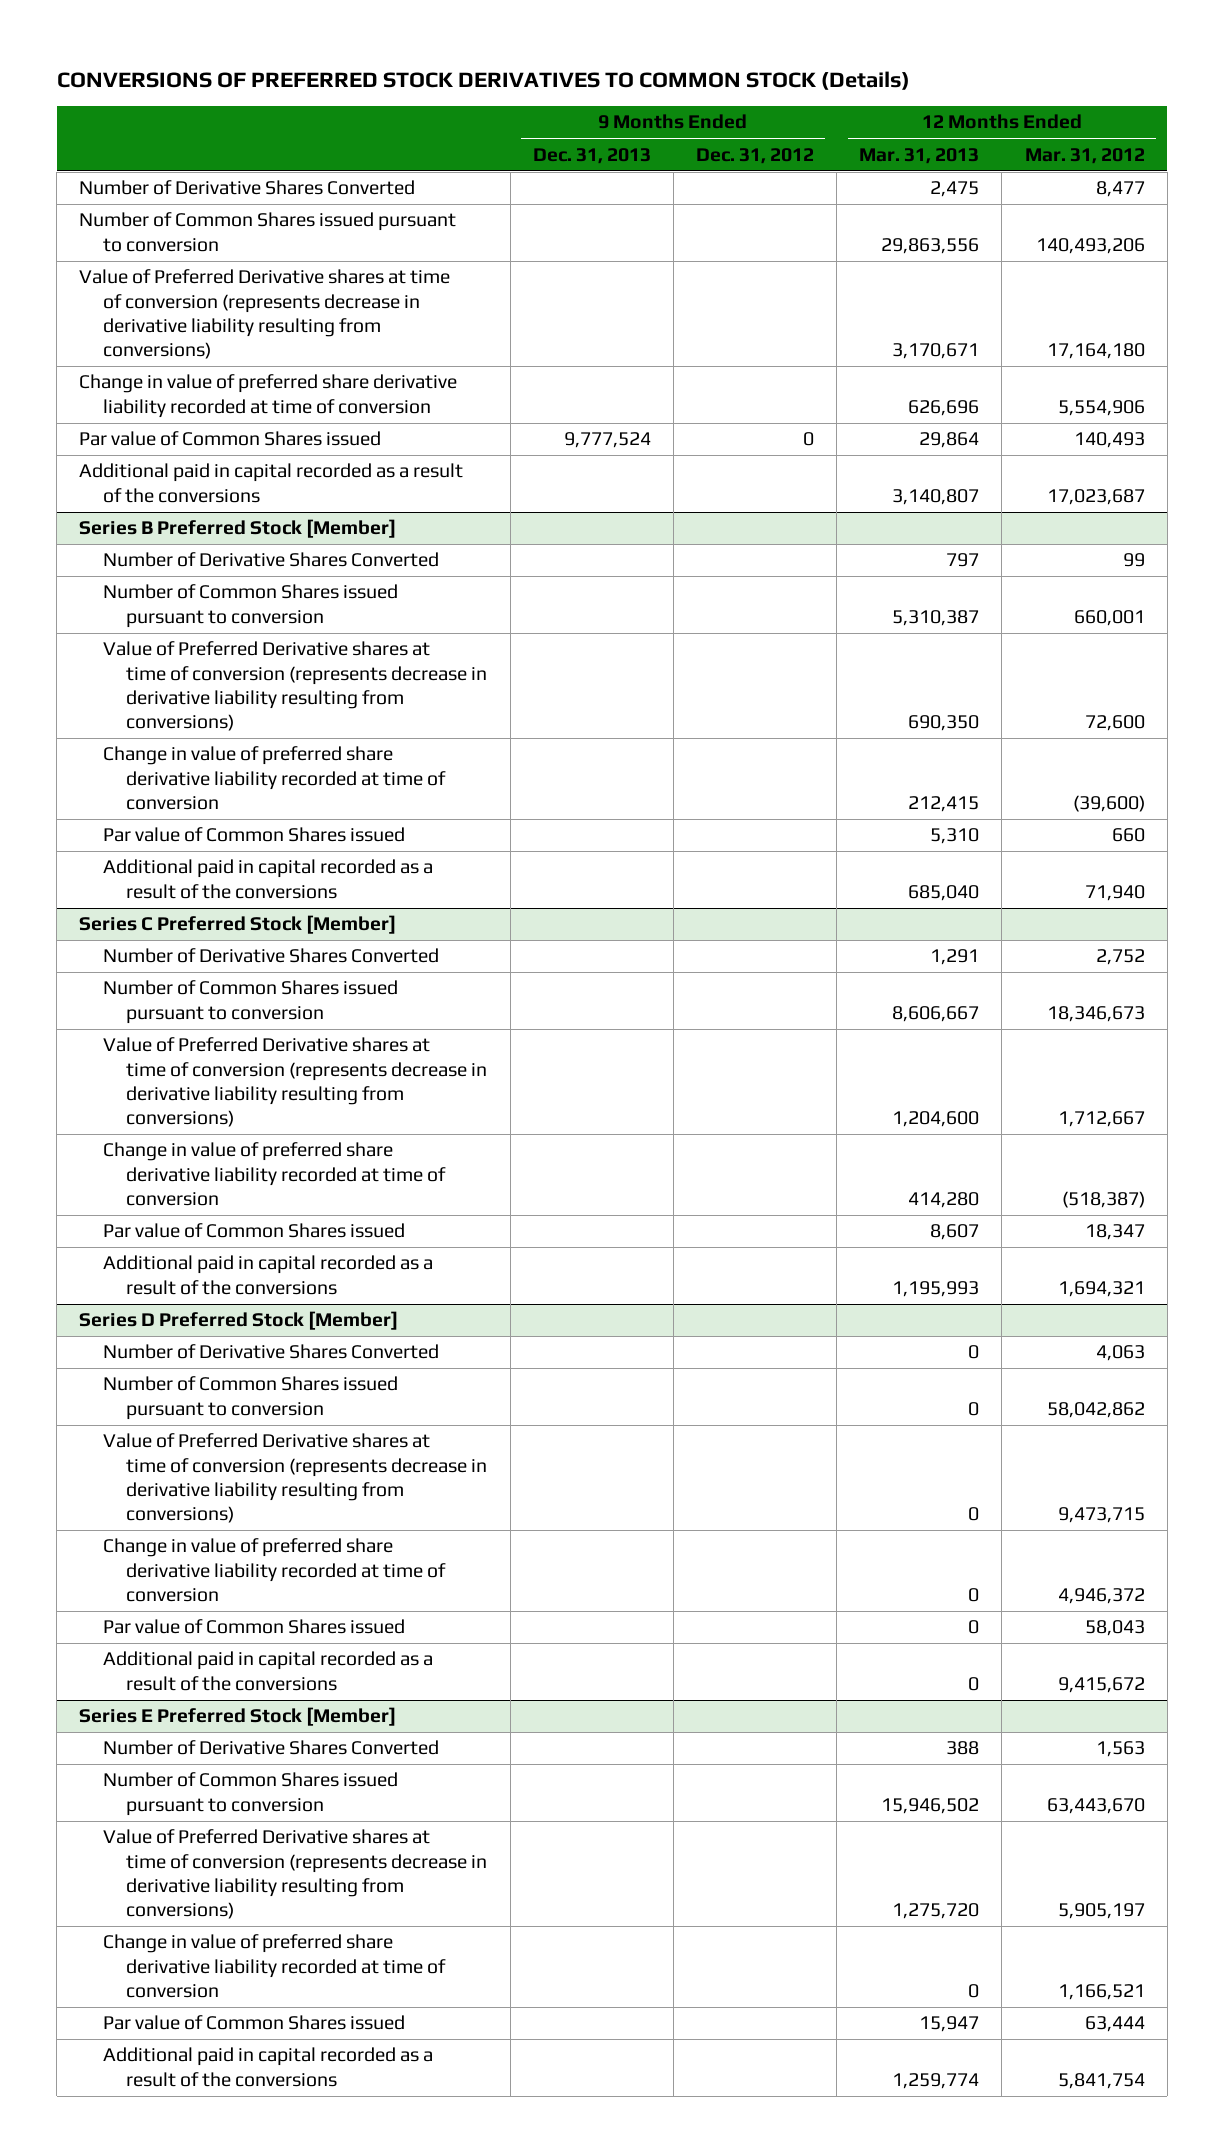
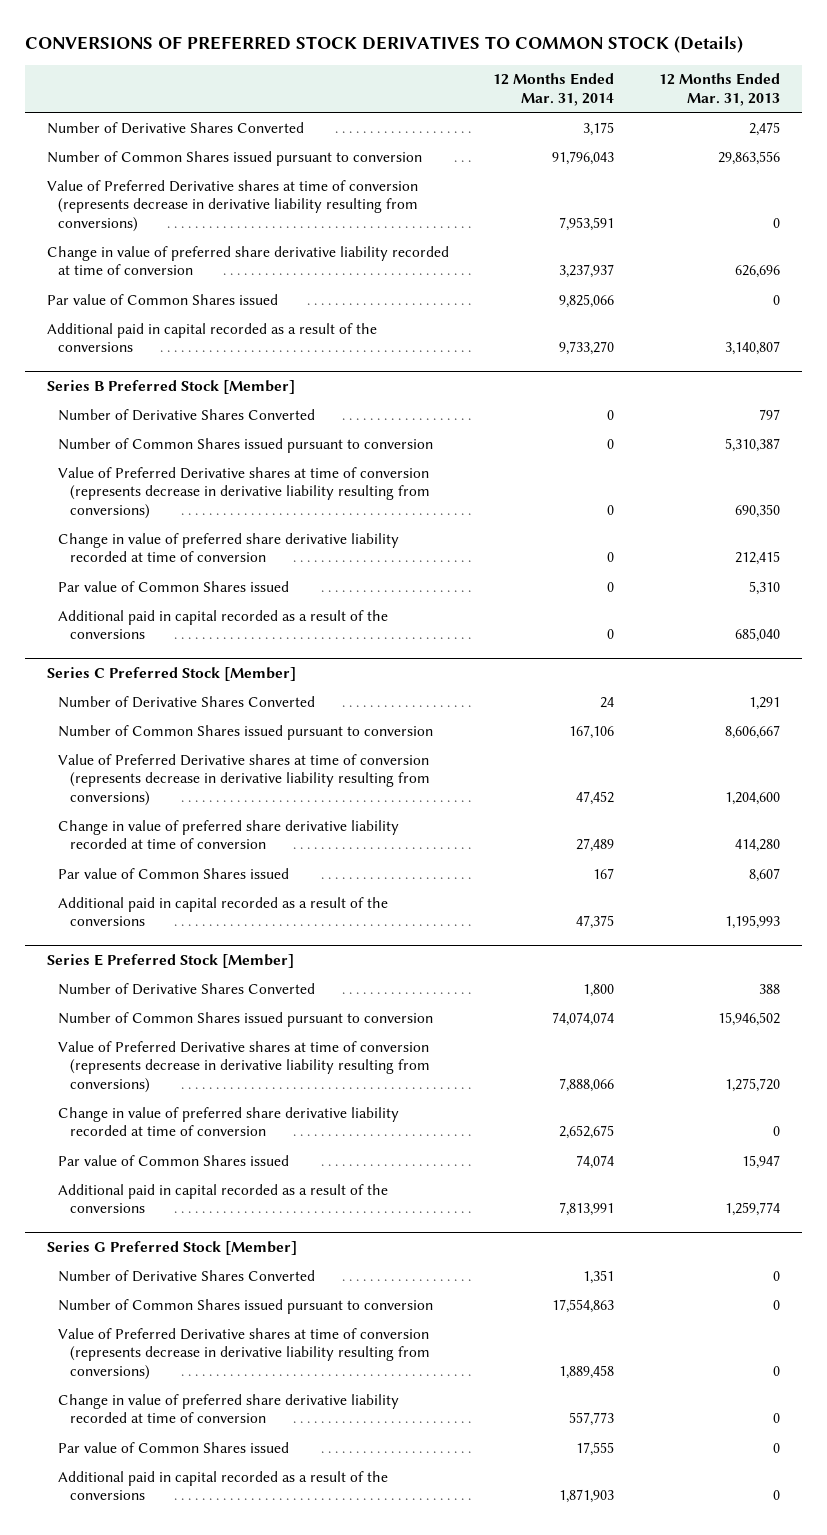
- | 9 Months Ended Dec. 31, 2013 | 9 Months Ended Dec. 31, 2012 | 12 Months Ended Mar. 31, 2013 | 12 Months Ended Mar. 31, 2012
+ | 12 Months Ended Mar. 31, 2014 | 12 Months Ended Mar. 31, 2013
- Value of Preferred Derivative shares at time of conversion (represents decrease in derivative liability resulting from conversions) | | | 3,170,671 | 17,164,180
+ Value of Preferred Derivative shares at time of conversion (represents decrease in derivative liability resulting from conversions) | 7,953,591 | 0
- Par value of Common Shares issued | 9,777,524 | 0 | 29,864 | 140,493
+ Par value of Common Shares issued | 9,825,066 | 0
- Series D Preferred Stock [Member]
- Number of Derivative Shares Converted | | | 0 | 4,063
- Number of Common Shares issued pursuant to conversion | | | 0 | 58,042,862
- Value of Preferred Derivative shares at time of conversion (represents decrease in derivative liability resulting from conversions) | | | 0 | 9,473,715
- Change in value of preferred share derivative liability recorded at time of conversion | | | 0 | 4,946,372
- Par value of Common Shares issued | | | 0 | 58,043
- Additional paid in capital recorded as a result of the conversions | | | 0 | 9,415,672
+ Series G Preferred Stock [Member]
+ Number of Derivative Shares Converted | 1,351 | 0
+ Number of Common Shares issued pursuant to conversion | 17,554,863 | 0
+ Value of Preferred Derivative shares at time of conversion (represents decrease in derivative liability resulting from conversions) | 1,889,458 | 0
+ Change in value of preferred share derivative liability recorded at time of conversion | 557,773 | 0
+ Par value of Common Shares issued | 17,555 | 0
+ Additional paid in capital recorded as a result of the conversions | 1,871,903 | 0

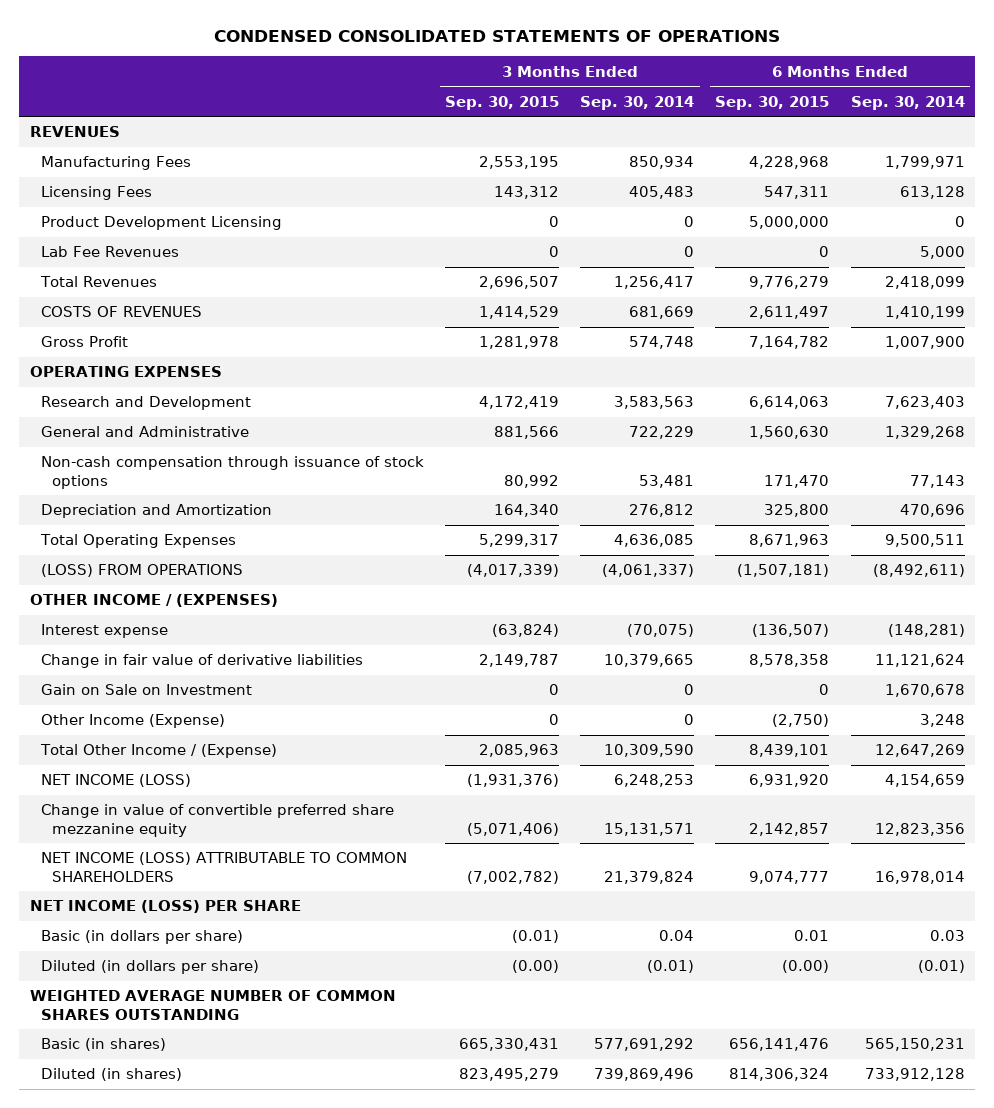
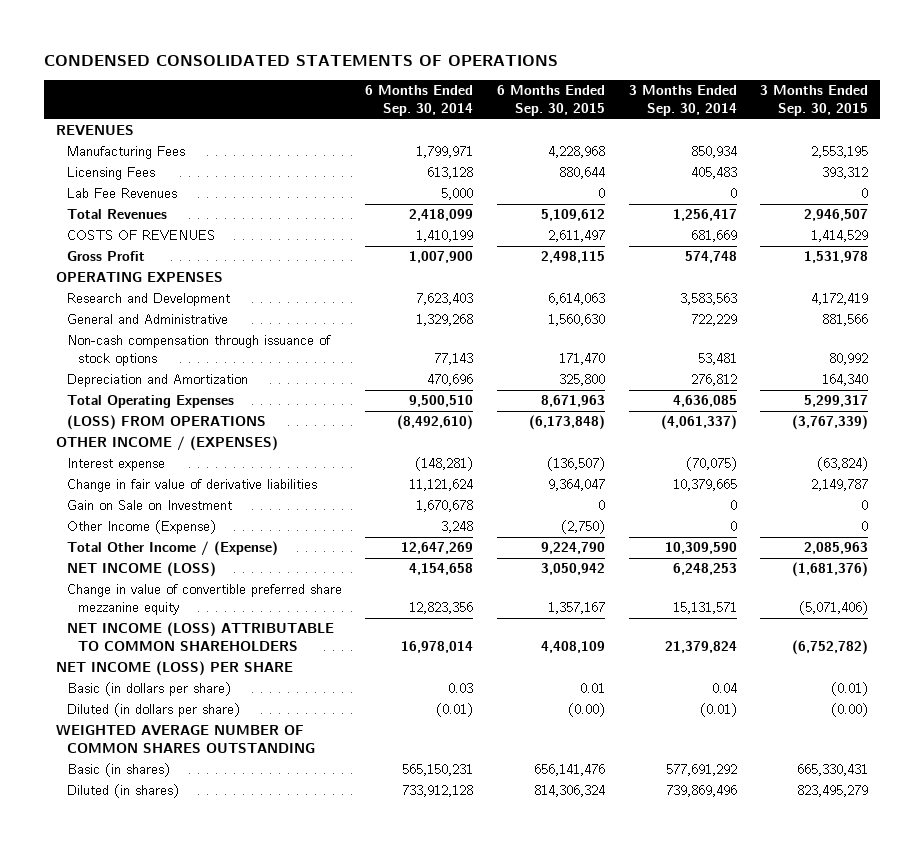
- | 3 Months Ended Sep. 30, 2015 | 3 Months Ended Sep. 30, 2014 | 6 Months Ended Sep. 30, 2015 | 6 Months Ended Sep. 30, 2014
+ | 6 Months Ended Sep. 30, 2014 | 6 Months Ended Sep. 30, 2015 | 3 Months Ended Sep. 30, 2014 | 3 Months Ended Sep. 30, 2015
- Licensing Fees | 143,312 | 405,483 | 547,311 | 613,128
- Product Development Licensing | 0 | 0 | 5,000,000 | 0
+ Licensing Fees | 613,128 | 880,644 | 405,483 | 393,312
- Total Revenues | 2,696,507 | 1,256,417 | 9,776,279 | 2,418,099
+ Total Revenues | 2,418,099 | 5,109,612 | 1,256,417 | 2,946,507
- Gross Profit | 1,281,978 | 574,748 | 7,164,782 | 1,007,900
+ Gross Profit | 1,007,900 | 2,498,115 | 574,748 | 1,531,978
- Total Operating Expenses | 5,299,317 | 4,636,085 | 8,671,963 | 9,500,511
- (LOSS) FROM OPERATIONS | (4,017,339) | (4,061,337) | (1,507,181) | (8,492,611)
+ Total Operating Expenses | 9,500,510 | 8,671,963 | 4,636,085 | 5,299,317
+ (LOSS) FROM OPERATIONS | (8,492,610) | (6,173,848) | (4,061,337) | (3,767,339)
- Change in fair value of derivative liabilities | 2,149,787 | 10,379,665 | 8,578,358 | 11,121,624
+ Change in fair value of derivative liabilities | 11,121,624 | 9,364,047 | 10,379,665 | 2,149,787
- Total Other Income / (Expense) | 2,085,963 | 10,309,590 | 8,439,101 | 12,647,269
- NET INCOME (LOSS) | (1,931,376) | 6,248,253 | 6,931,920 | 4,154,659
- Change in value of convertible preferred share mezzanine equity | (5,071,406) | 15,131,571 | 2,142,857 | 12,823,356
- NET INCOME (LOSS) ATTRIBUTABLE TO COMMON SHAREHOLDERS | (7,002,782) | 21,379,824 | 9,074,777 | 16,978,014
+ Total Other Income / (Expense) | 12,647,269 | 9,224,790 | 10,309,590 | 2,085,963
+ NET INCOME (LOSS) | 4,154,658 | 3,050,942 | 6,248,253 | (1,681,376)
+ Change in value of convertible preferred share mezzanine equity | 12,823,356 | 1,357,167 | 15,131,571 | (5,071,406)
+ NET INCOME (LOSS) ATTRIBUTABLE TO COMMON SHAREHOLDERS | 16,978,014 | 4,408,109 | 21,379,824 | (6,752,782)

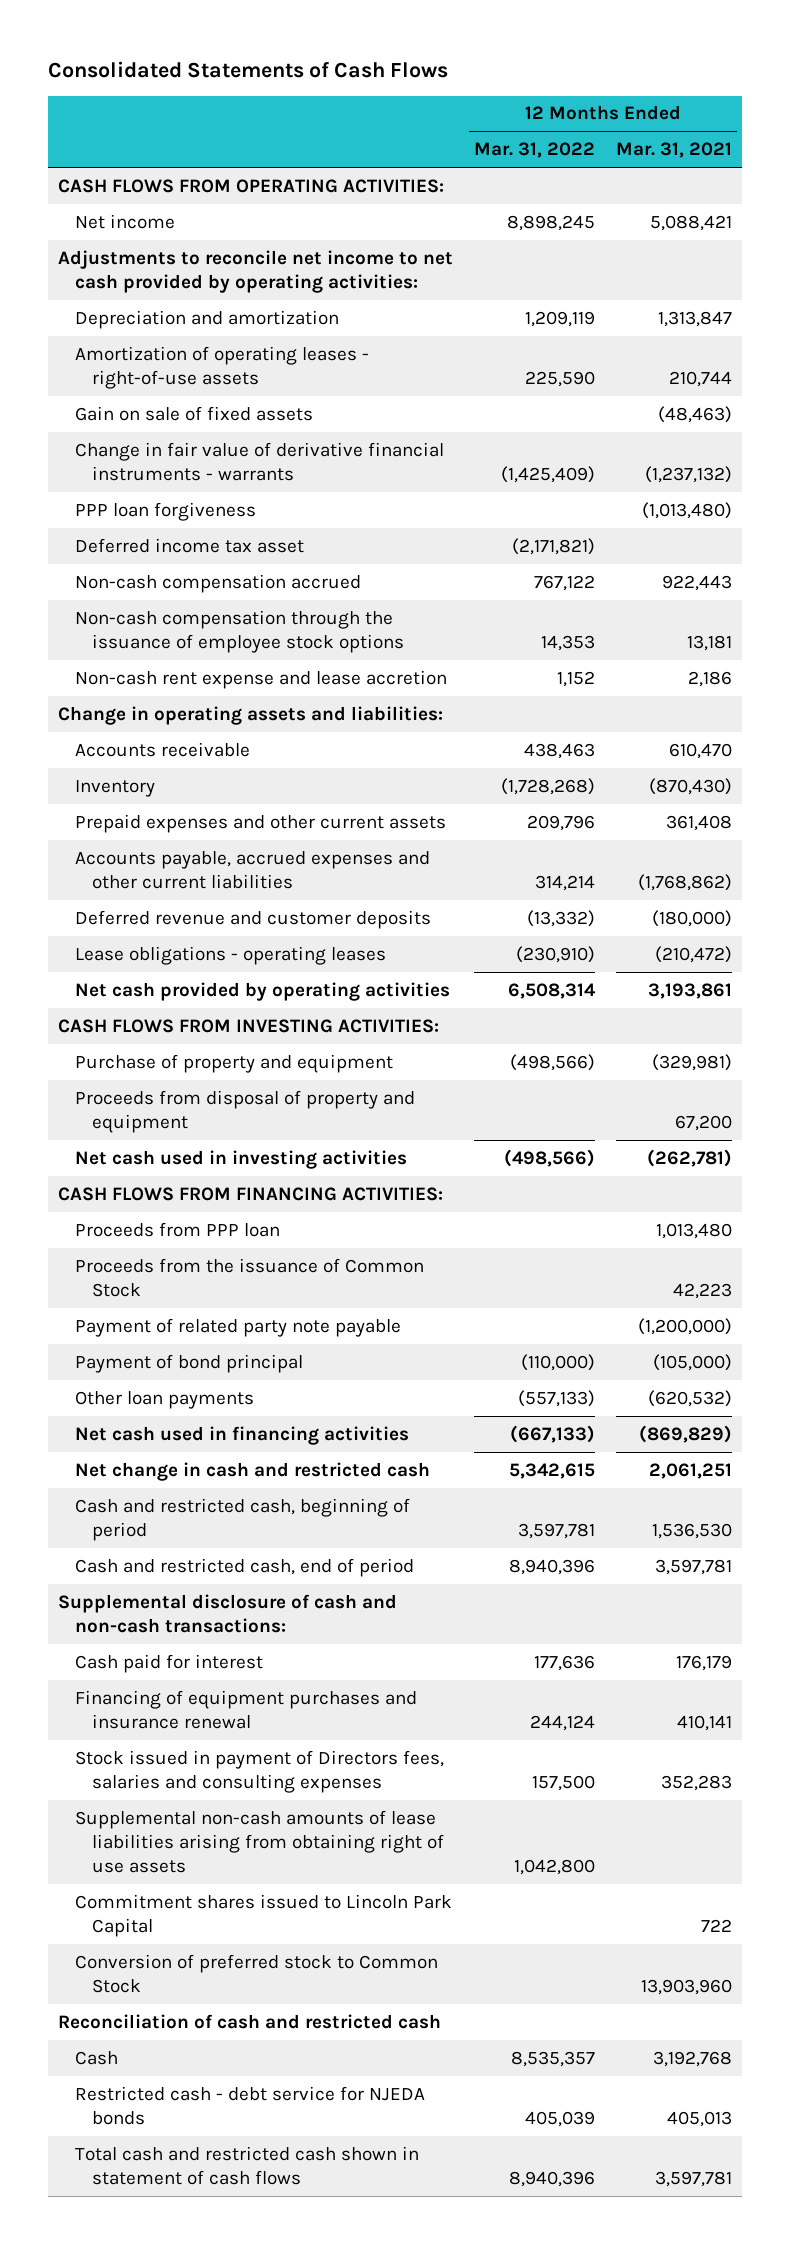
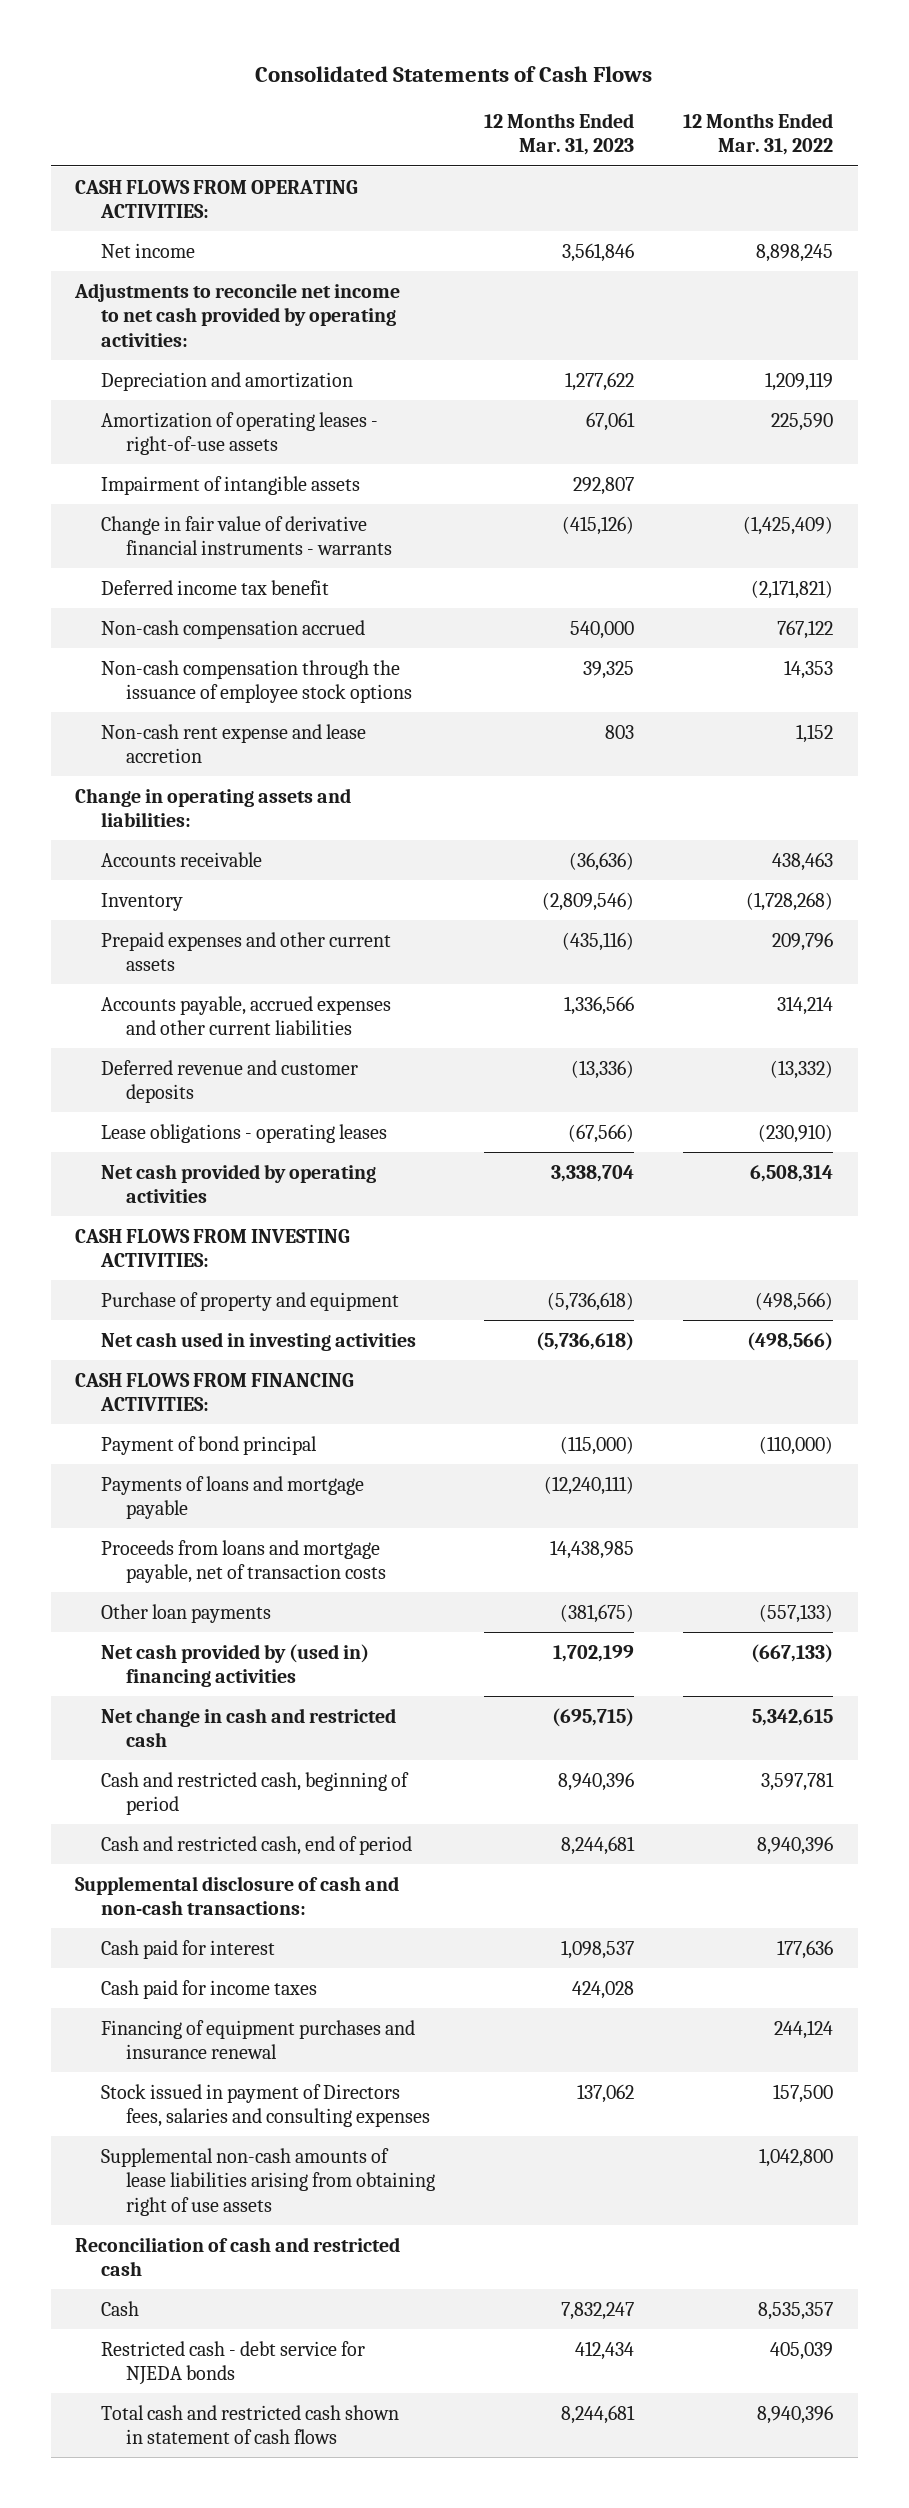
- | 12 Months Ended Mar. 31, 2022 | 12 Months Ended Mar. 31, 2021
+ | 12 Months Ended Mar. 31, 2023 | 12 Months Ended Mar. 31, 2022
- Gain on sale of fixed assets | | (48,463)
+ Impairment of intangible assets | 292,807 |
- PPP loan forgiveness | | (1,013,480)
- Deferred income tax asset | (2,171,821) |
+ Deferred income tax benefit | | (2,171,821)
- Proceeds from disposal of property and equipment | | 67,200
- Proceeds from PPP loan | | 1,013,480
- Proceeds from the issuance of Common Stock | | 42,223
- Payment of related party note payable | | (1,200,000)
+ Payments of loans and mortgage payable | (12,240,111) |
+ Proceeds from loans and mortgage payable, net of transaction costs | 14,438,985 |
- Net cash used in financing activities | (667,133) | (869,829)
+ Net cash provided by (used in) financing activities | 1,702,199 | (667,133)
+ Cash paid for income taxes | 424,028 |
- Commitment shares issued to Lincoln Park Capital | | 722
- Conversion of preferred stock to Common Stock | | 13,903,960

